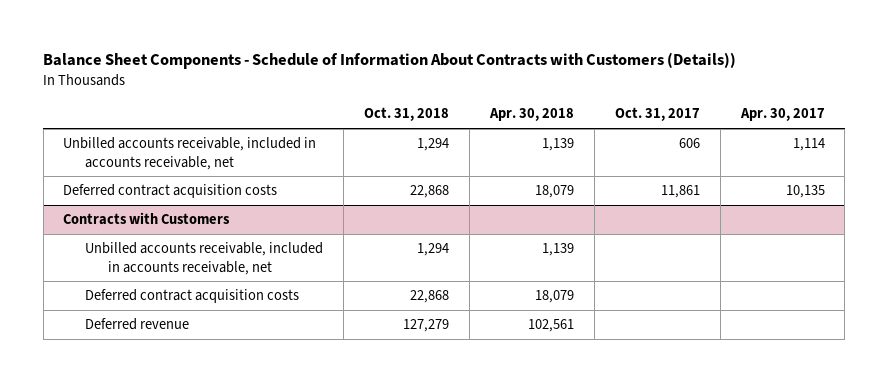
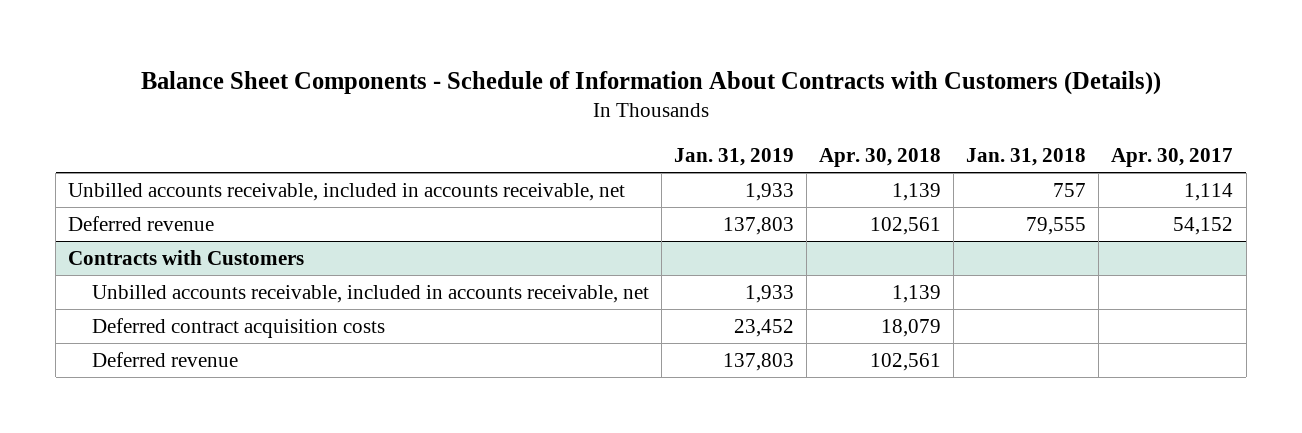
- | Oct. 31, 2018 | Apr. 30, 2018 | Oct. 31, 2017 | Apr. 30, 2017
+ | Jan. 31, 2019 | Apr. 30, 2018 | Jan. 31, 2018 | Apr. 30, 2017
- Deferred contract acquisition costs | 22,868 | 18,079 | 11,861 | 10,135
+ Deferred revenue | 137,803 | 102,561 | 79,555 | 54,152

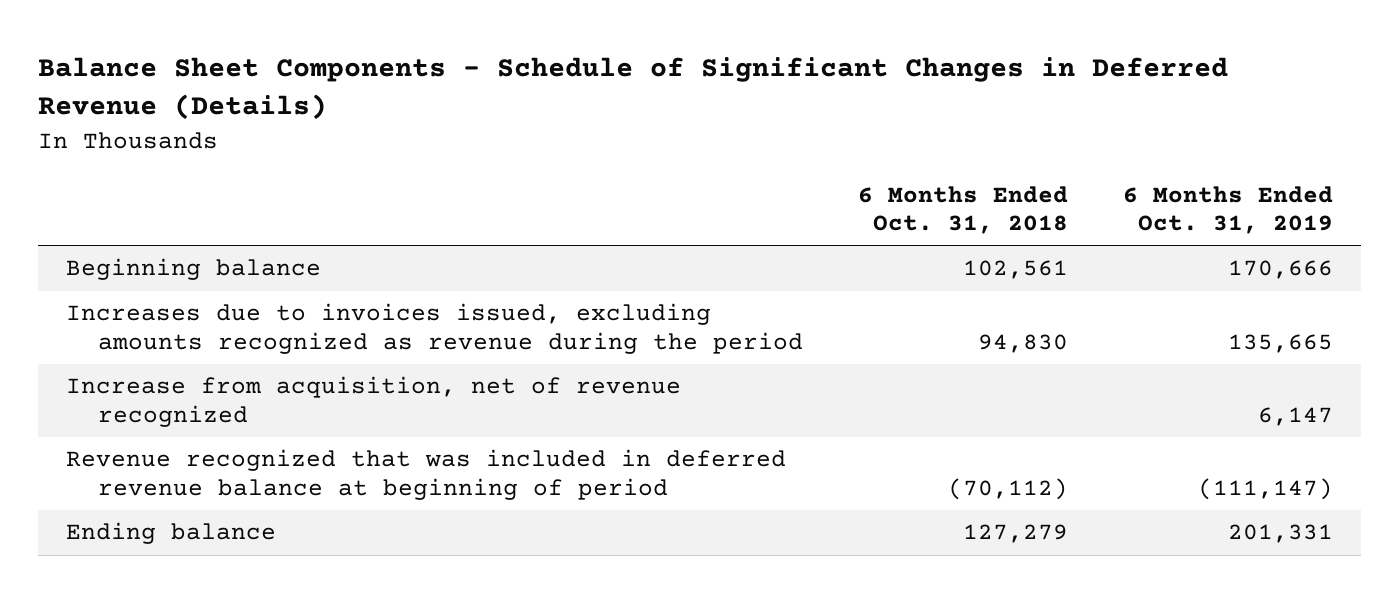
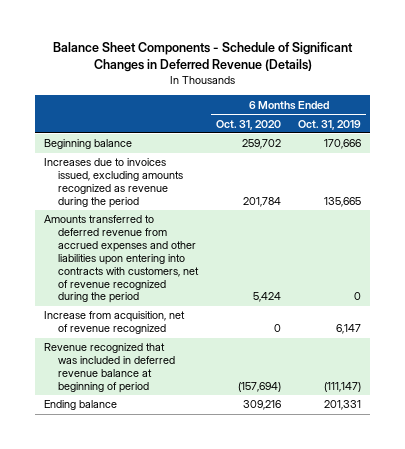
- | 6 Months Ended Oct. 31, 2018 | 6 Months Ended Oct. 31, 2019
+ | 6 Months Ended Oct. 31, 2020 | 6 Months Ended Oct. 31, 2019
+ Amounts transferred to deferred revenue from accrued expenses and other liabilities upon entering into contracts with customers, net of revenue recognized during the period | 5,424 | 0

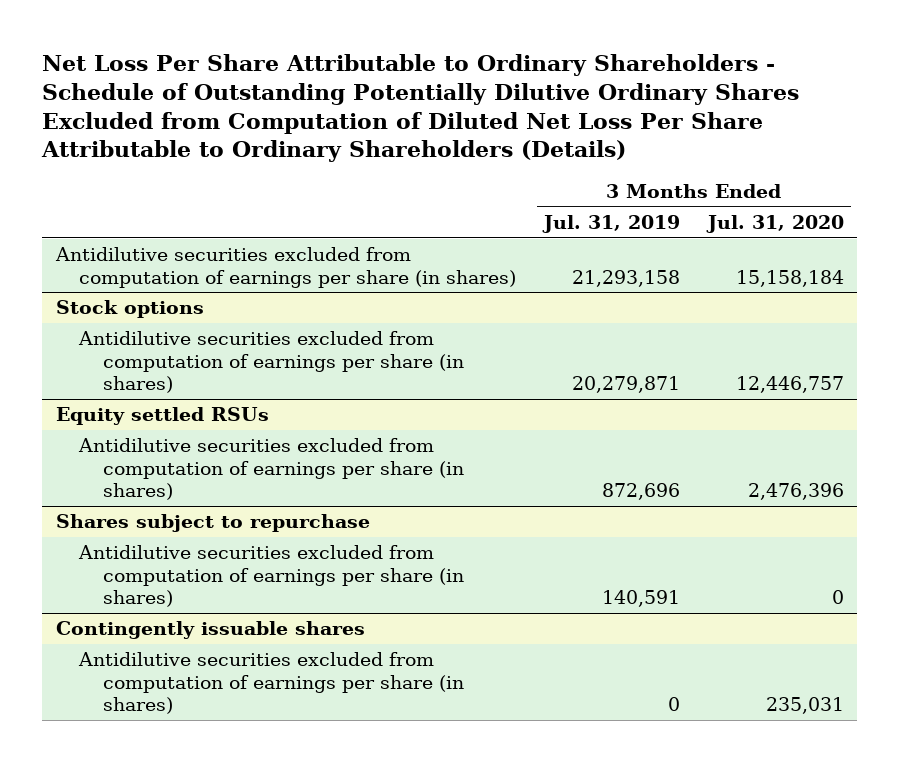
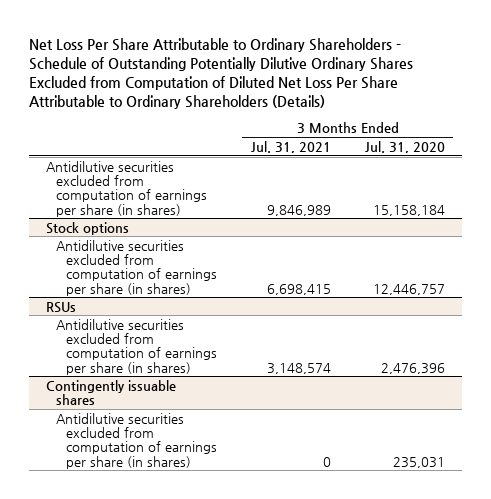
- | 3 Months Ended Jul. 31, 2019 | 3 Months Ended Jul. 31, 2020
+ | 3 Months Ended Jul. 31, 2021 | 3 Months Ended Jul. 31, 2020
- Equity settled RSUs
+ RSUs
- Shares subject to repurchase
- Antidilutive securities excluded from computation of earnings per share (in shares) | 140,591 | 0

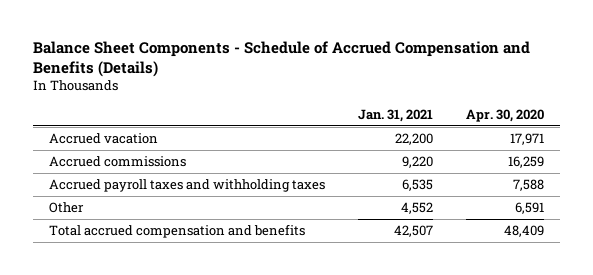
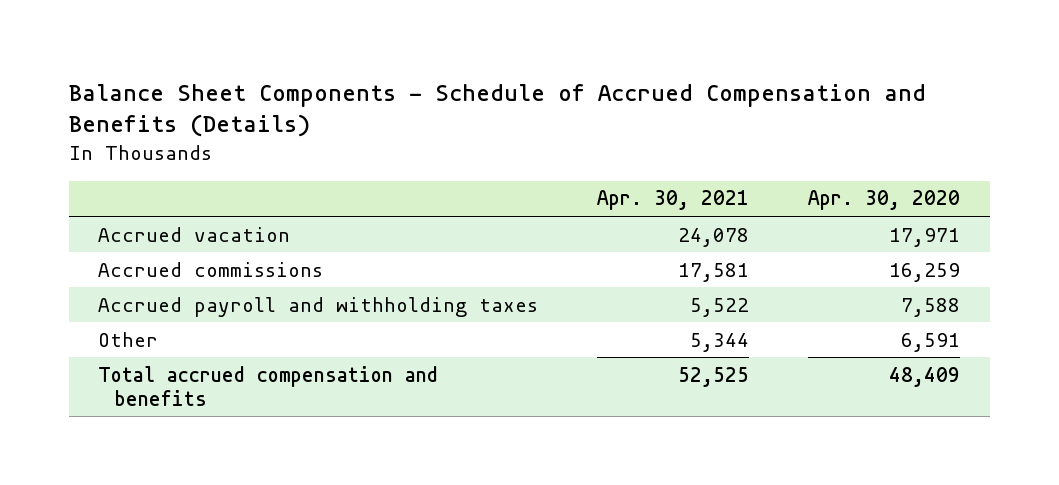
- | Jan. 31, 2021 | Apr. 30, 2020
+ | Apr. 30, 2021 | Apr. 30, 2020
- Accrued payroll taxes and withholding taxes | 6,535 | 7,588
+ Accrued payroll and withholding taxes | 5,522 | 7,588

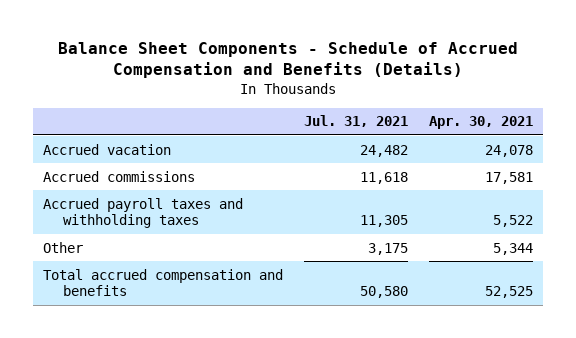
- | Apr. 30, 2021 | Apr. 30, 2020
+ | Jul. 31, 2021 | Apr. 30, 2021
- Accrued payroll and withholding taxes | 5,522 | 7,588
+ Accrued payroll taxes and withholding taxes | 11,305 | 5,522

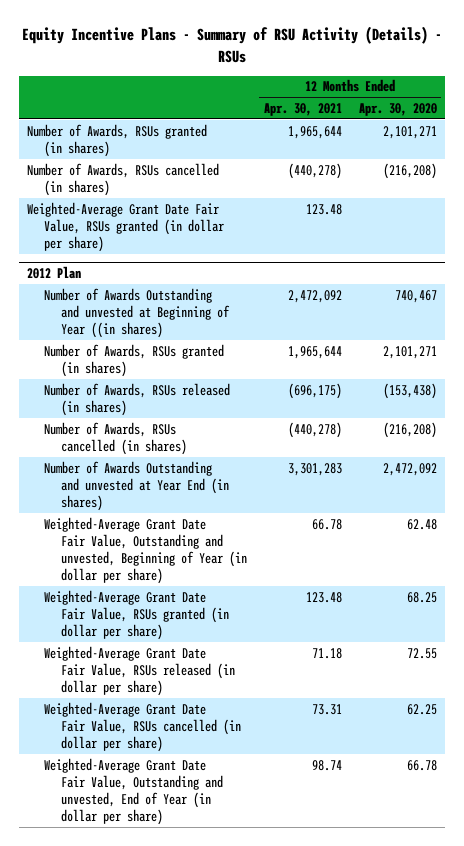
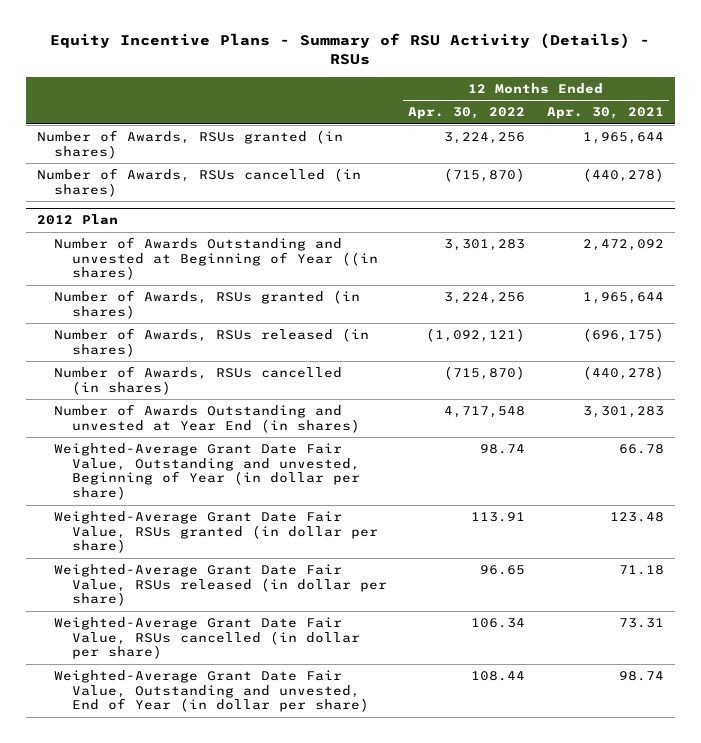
- | 12 Months Ended Apr. 30, 2021 | 12 Months Ended Apr. 30, 2020
+ | 12 Months Ended Apr. 30, 2022 | 12 Months Ended Apr. 30, 2021
- Weighted-Average Grant Date Fair Value, RSUs granted (in dollar per share) | 123.48 |

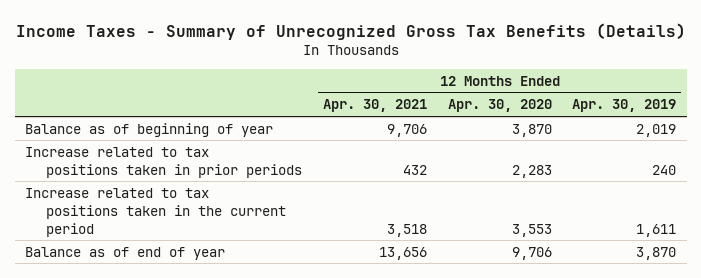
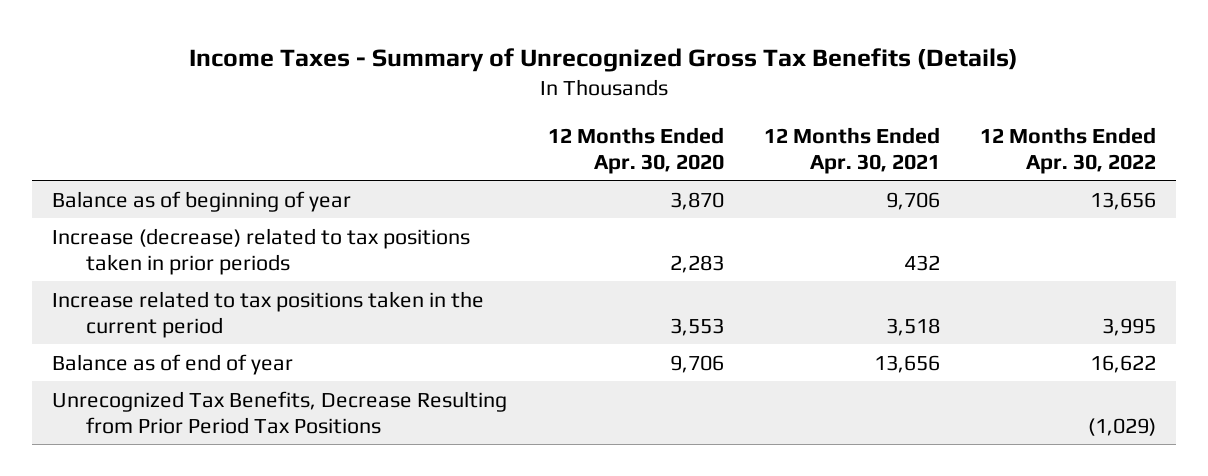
- | 12 Months Ended Apr. 30, 2021 | 12 Months Ended Apr. 30, 2020 | 12 Months Ended Apr. 30, 2019
+ | 12 Months Ended Apr. 30, 2020 | 12 Months Ended Apr. 30, 2021 | 12 Months Ended Apr. 30, 2022
- Increase related to tax positions taken in prior periods | 432 | 2,283 | 240
+ Increase (decrease) related to tax positions taken in prior periods | 2,283 | 432 |
+ Unrecognized Tax Benefits, Decrease Resulting from Prior Period Tax Positions | | | (1,029)

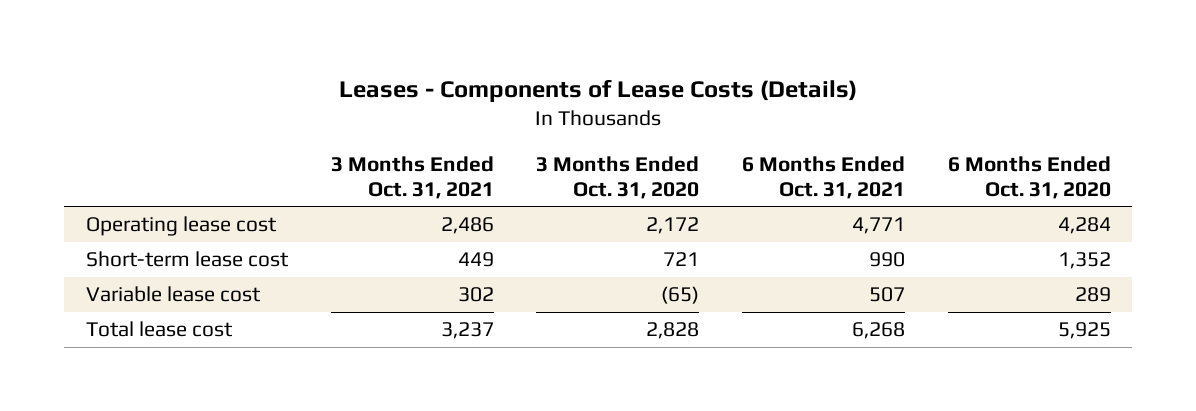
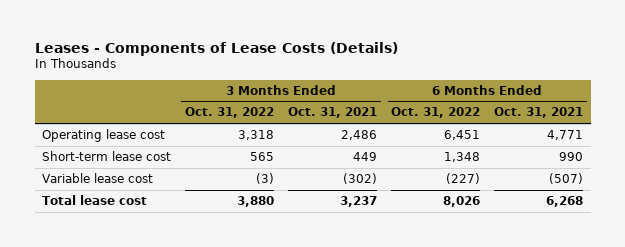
- | 3 Months Ended Oct. 31, 2021 | 3 Months Ended Oct. 31, 2020 | 6 Months Ended Oct. 31, 2021 | 6 Months Ended Oct. 31, 2020
+ | 3 Months Ended Oct. 31, 2022 | 3 Months Ended Oct. 31, 2021 | 6 Months Ended Oct. 31, 2022 | 6 Months Ended Oct. 31, 2021
- Variable lease cost | 302 | (65) | 507 | 289
+ Variable lease cost | (3) | (302) | (227) | (507)

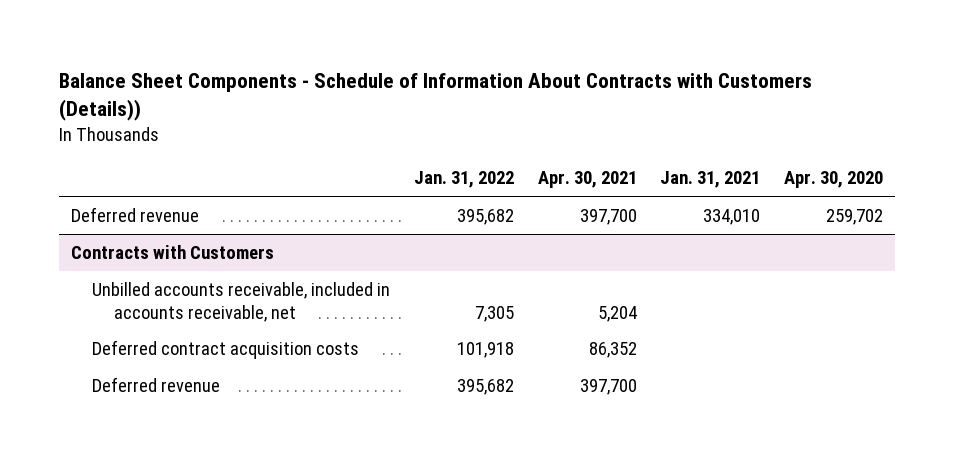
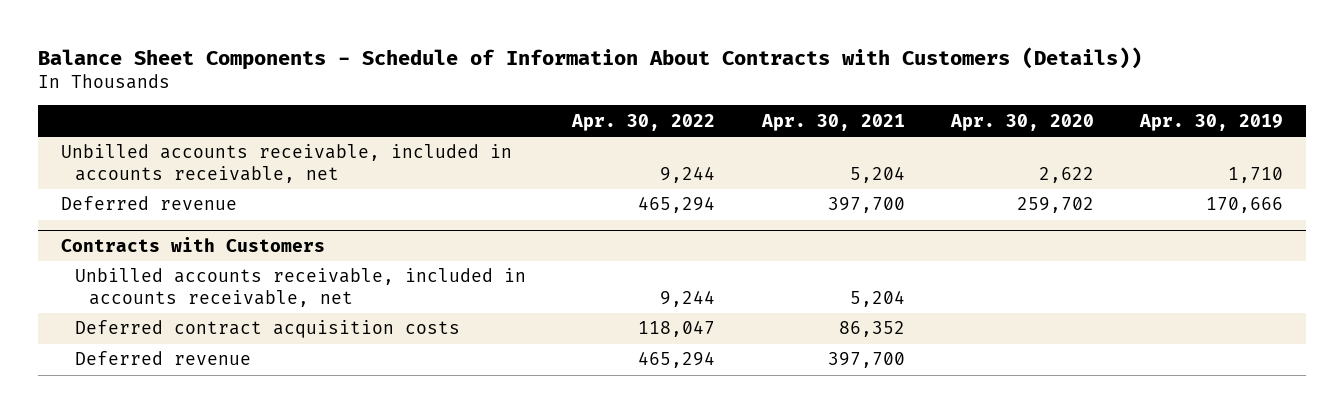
- | Jan. 31, 2022 | Apr. 30, 2021 | Jan. 31, 2021 | Apr. 30, 2020
+ | Apr. 30, 2022 | Apr. 30, 2021 | Apr. 30, 2020 | Apr. 30, 2019
+ Unbilled accounts receivable, included in accounts receivable, net | 9,244 | 5,204 | 2,622 | 1,710

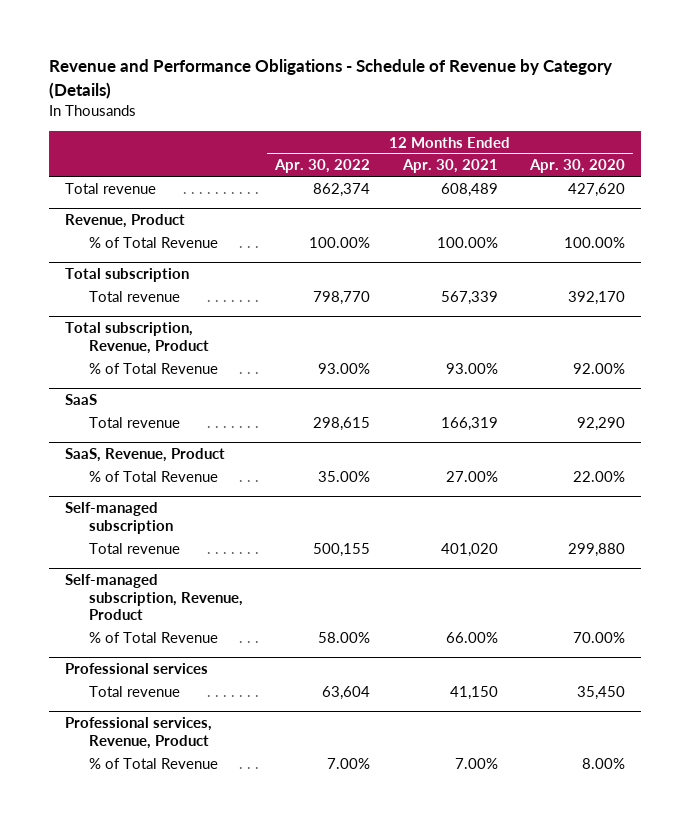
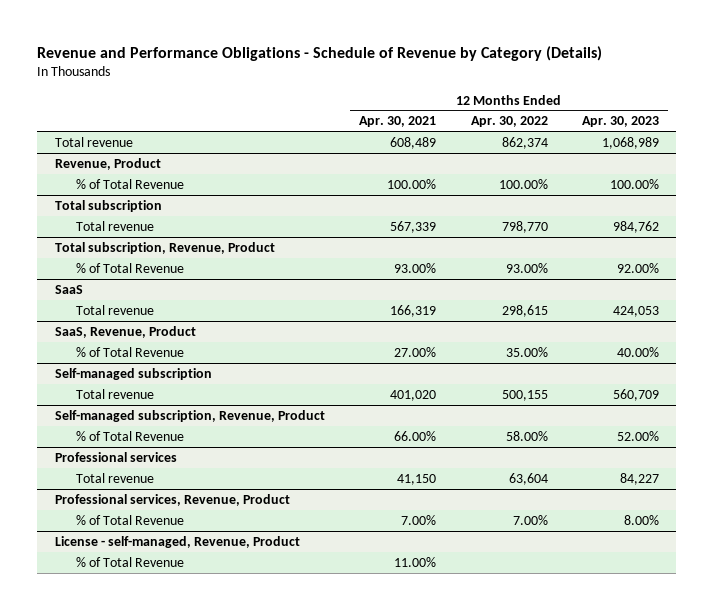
- | 12 Months Ended Apr. 30, 2022 | 12 Months Ended Apr. 30, 2021 | 12 Months Ended Apr. 30, 2020
+ | 12 Months Ended Apr. 30, 2021 | 12 Months Ended Apr. 30, 2022 | 12 Months Ended Apr. 30, 2023
+ License - self-managed, Revenue, Product
+ % of Total Revenue | 11.00% | |

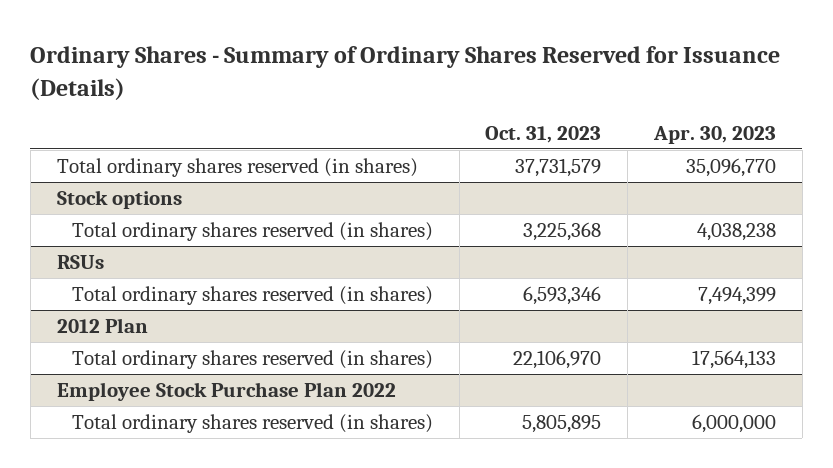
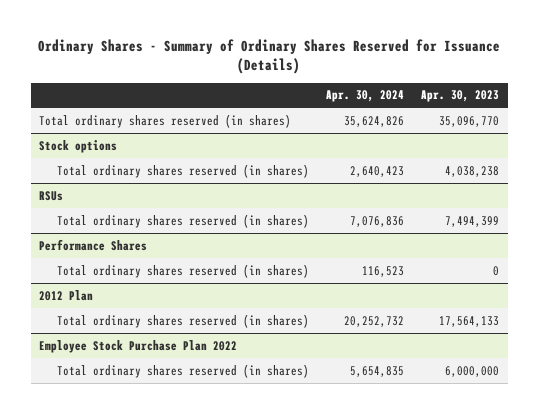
- | Oct. 31, 2023 | Apr. 30, 2023
+ | Apr. 30, 2024 | Apr. 30, 2023
+ Performance Shares
+ Total ordinary shares reserved (in shares) | 116,523 | 0

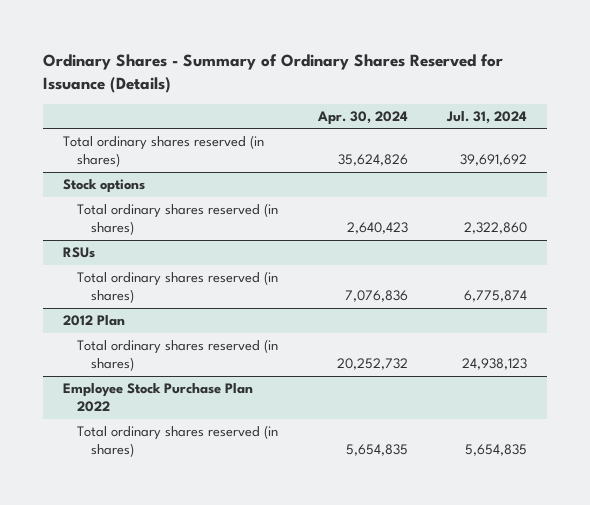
- | Apr. 30, 2024 | Apr. 30, 2023
+ | Apr. 30, 2024 | Jul. 31, 2024
- Performance Shares
- Total ordinary shares reserved (in shares) | 116,523 | 0

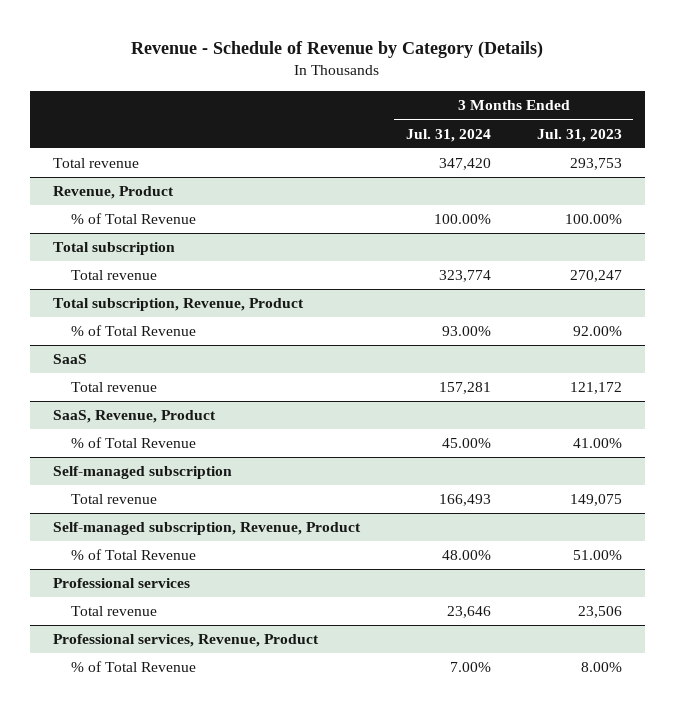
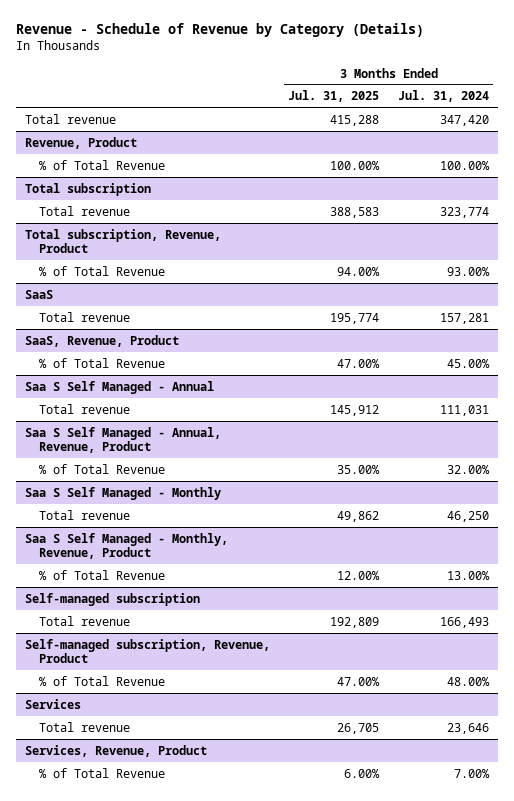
- | 3 Months Ended Jul. 31, 2024 | 3 Months Ended Jul. 31, 2023
+ | 3 Months Ended Jul. 31, 2025 | 3 Months Ended Jul. 31, 2024
+ Saa S Self Managed - Annual
+ Total revenue | 145,912 | 111,031
+ Saa S Self Managed - Annual, Revenue, Product
+ % of Total Revenue | 35.00% | 32.00%
+ Saa S Self Managed - Monthly
+ Total revenue | 49,862 | 46,250
+ Saa S Self Managed - Monthly, Revenue, Product
+ % of Total Revenue | 12.00% | 13.00%
- Professional services
+ Services
- Professional services, Revenue, Product
+ Services, Revenue, Product

